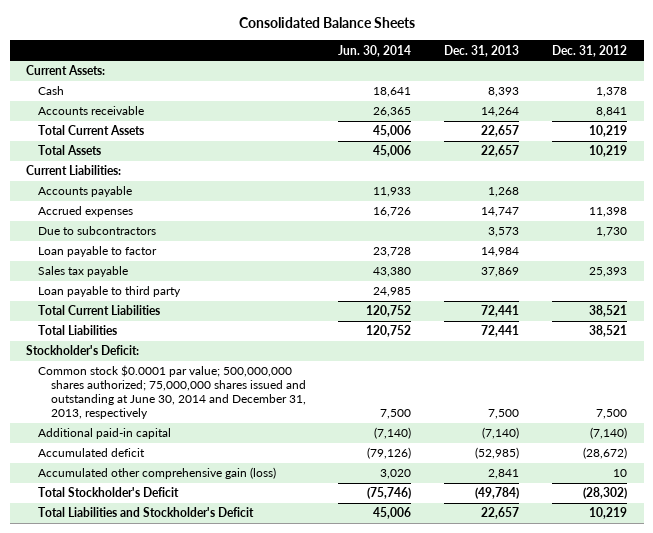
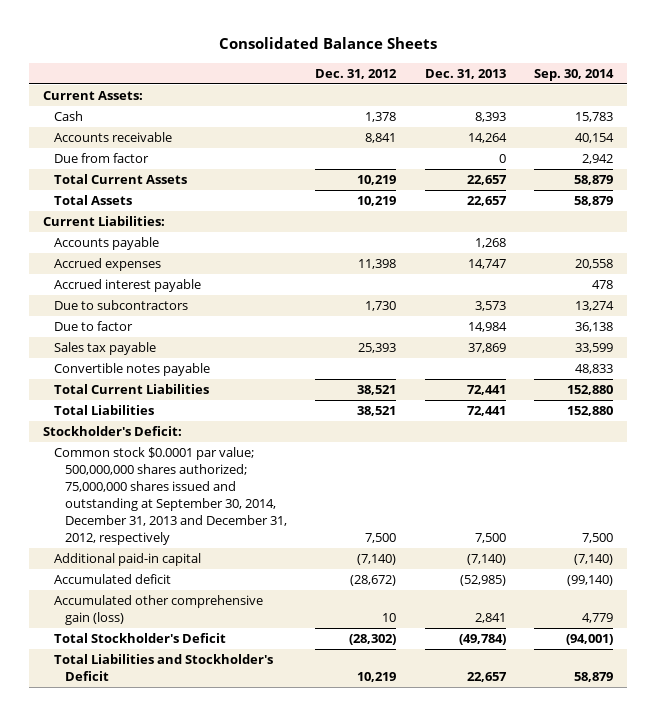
- | Jun. 30, 2014 | Dec. 31, 2013 | Dec. 31, 2012
+ | Dec. 31, 2012 | Dec. 31, 2013 | Sep. 30, 2014
+ Due from factor | | 0 | 2,942
+ Accrued interest payable | | | 478
- Loan payable to factor | 23,728 | 14,984 |
+ Due to factor | | 14,984 | 36,138
- Loan payable to third party | 24,985 | |
+ Convertible notes payable | | | 48,833
- Common stock $0.0001 par value; 500,000,000 shares authorized; 75,000,000 shares issued and outstanding at June 30, 2014 and December 31, 2013, respectively | 7,500 | 7,500 | 7,500
+ Common stock $0.0001 par value; 500,000,000 shares authorized; 75,000,000 shares issued and outstanding at September 30, 2014, December 31, 2013 and December 31, 2012, respectively | 7,500 | 7,500 | 7,500

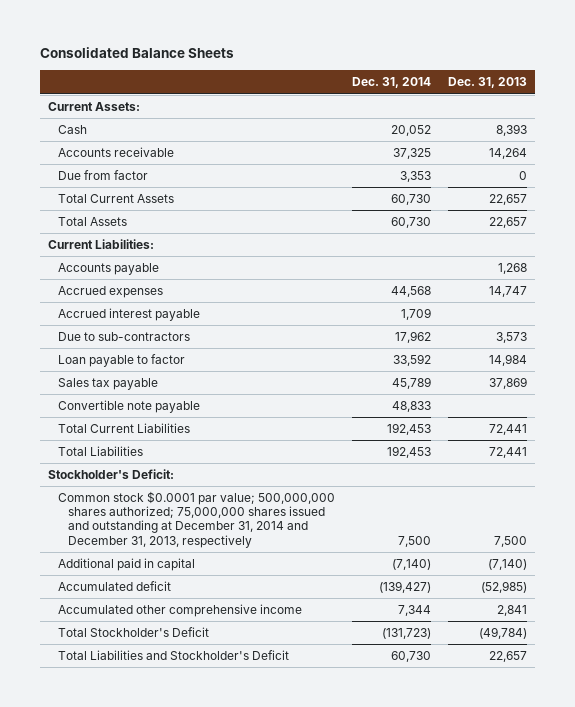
- | Dec. 31, 2012 | Dec. 31, 2013 | Sep. 30, 2014
+ | Dec. 31, 2014 | Dec. 31, 2013
- Due to subcontractors | 1,730 | 3,573 | 13,274
- Due to factor | | 14,984 | 36,138
+ Due to sub-contractors | 17,962 | 3,573
+ Loan payable to factor | 33,592 | 14,984
- Convertible notes payable | | | 48,833
+ Convertible note payable | 48,833 |
- Common stock $0.0001 par value; 500,000,000 shares authorized; 75,000,000 shares issued and outstanding at September 30, 2014, December 31, 2013 and December 31, 2012, respectively | 7,500 | 7,500 | 7,500
- Additional paid-in capital | (7,140) | (7,140) | (7,140)
+ Common stock $0.0001 par value; 500,000,000 shares authorized; 75,000,000 shares issued and outstanding at December 31, 2014 and December 31, 2013, respectively | 7,500 | 7,500
+ Additional paid in capital | (7,140) | (7,140)
- Accumulated other comprehensive gain (loss) | 10 | 2,841 | 4,779
+ Accumulated other comprehensive income | 7,344 | 2,841

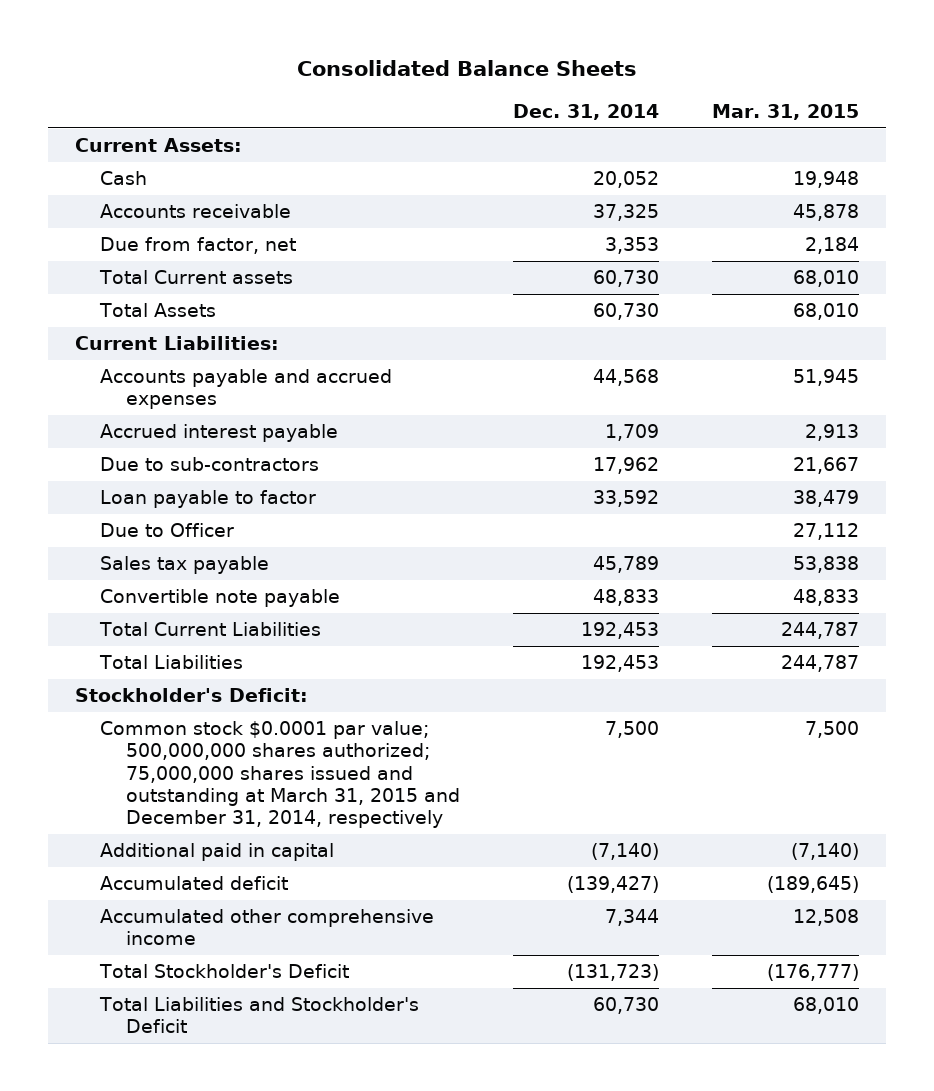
- | Dec. 31, 2014 | Dec. 31, 2013
+ | Dec. 31, 2014 | Mar. 31, 2015
- Due from factor | 3,353 | 0
- Total Current Assets | 60,730 | 22,657
+ Due from factor, net | 3,353 | 2,184
+ Total Current assets | 60,730 | 68,010
- Accounts payable | | 1,268
- Accrued expenses | 44,568 | 14,747
+ Accounts payable and accrued expenses | 44,568 | 51,945
+ Due to Officer | | 27,112
- Common stock $0.0001 par value; 500,000,000 shares authorized; 75,000,000 shares issued and outstanding at December 31, 2014 and December 31, 2013, respectively | 7,500 | 7,500
+ Common stock $0.0001 par value; 500,000,000 shares authorized; 75,000,000 shares issued and outstanding at March 31, 2015 and December 31, 2014, respectively | 7,500 | 7,500

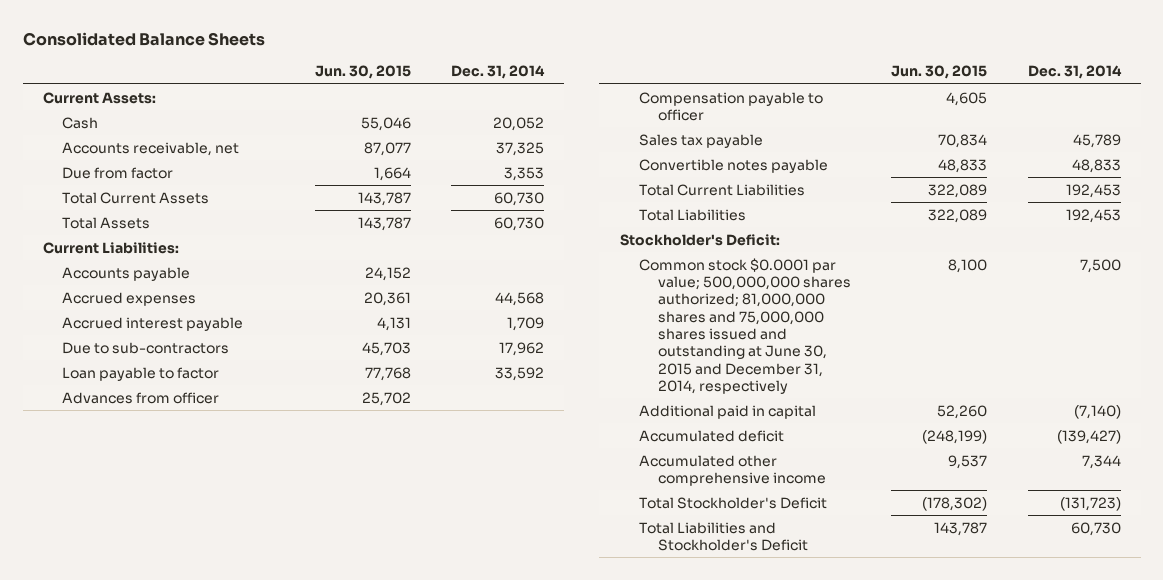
- | Dec. 31, 2014 | Mar. 31, 2015
+ | Jun. 30, 2015 | Dec. 31, 2014
- Accounts receivable | 37,325 | 45,878
- Due from factor, net | 3,353 | 2,184
- Total Current assets | 60,730 | 68,010
+ Accounts receivable, net | 87,077 | 37,325
+ Due from factor | 1,664 | 3,353
+ Total Current Assets | 143,787 | 60,730
- Accounts payable and accrued expenses | 44,568 | 51,945
+ Accounts payable | 24,152 |
+ Accrued expenses | 20,361 | 44,568
- Due to Officer | | 27,112
+ Advances from officer | 25,702 |
+ Compensation payable to officer | 4,605 |
- Convertible note payable | 48,833 | 48,833
+ Convertible notes payable | 48,833 | 48,833
- Common stock $0.0001 par value; 500,000,000 shares authorized; 75,000,000 shares issued and outstanding at March 31, 2015 and December 31, 2014, respectively | 7,500 | 7,500
+ Common stock $0.0001 par value; 500,000,000 shares authorized; 81,000,000 shares and 75,000,000 shares issued and outstanding at June 30, 2015 and December 31, 2014, respectively | 8,100 | 7,500

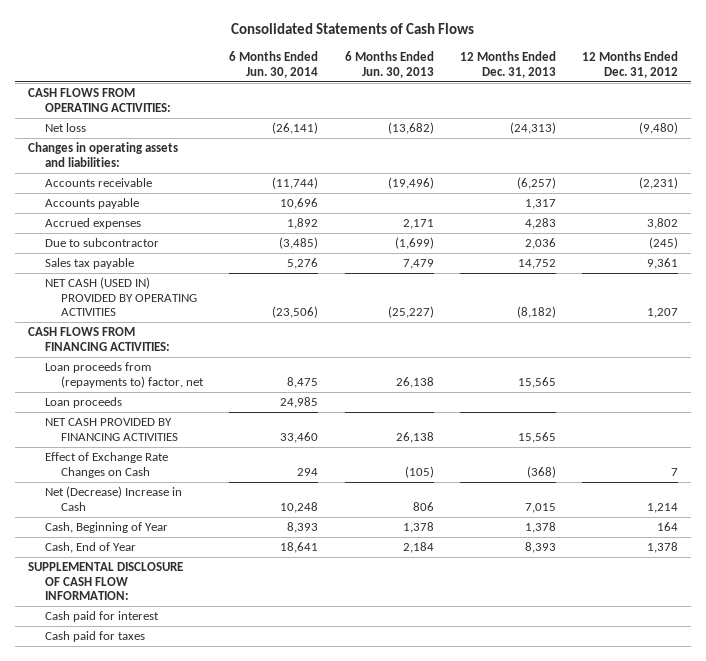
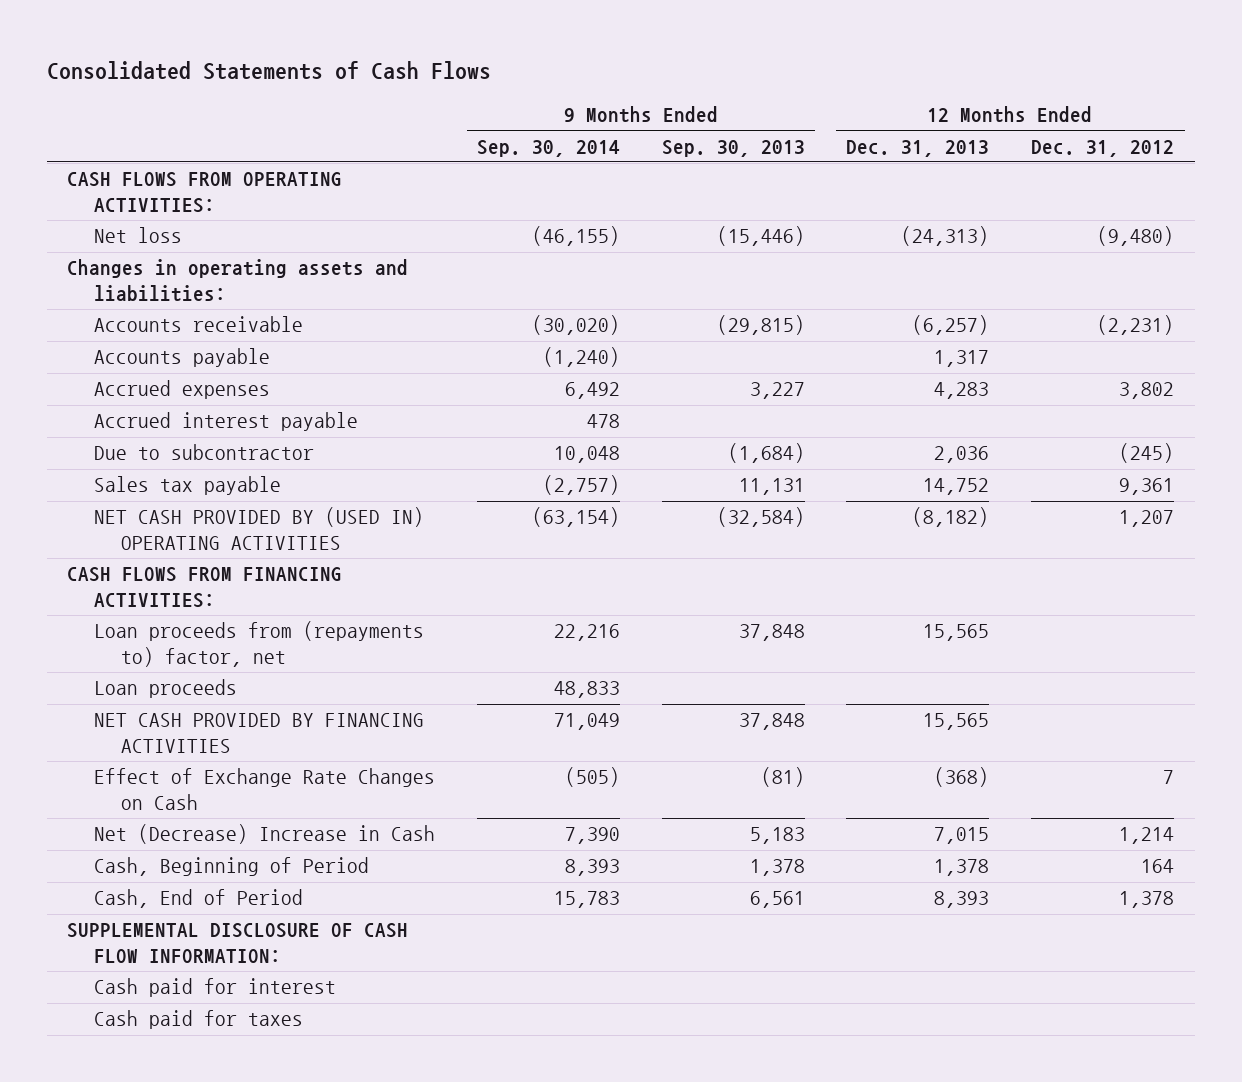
- | 6 Months Ended Jun. 30, 2014 | 6 Months Ended Jun. 30, 2013 | 12 Months Ended Dec. 31, 2013 | 12 Months Ended Dec. 31, 2012
+ | 9 Months Ended Sep. 30, 2014 | 9 Months Ended Sep. 30, 2013 | 12 Months Ended Dec. 31, 2013 | 12 Months Ended Dec. 31, 2012
+ Accrued interest payable | 478 | | |
- NET CASH (USED IN) PROVIDED BY OPERATING ACTIVITIES | (23,506) | (25,227) | (8,182) | 1,207
+ NET CASH PROVIDED BY (USED IN) OPERATING ACTIVITIES | (63,154) | (32,584) | (8,182) | 1,207
- Cash, Beginning of Year | 8,393 | 1,378 | 1,378 | 164
- Cash, End of Year | 18,641 | 2,184 | 8,393 | 1,378
+ Cash, Beginning of Period | 8,393 | 1,378 | 1,378 | 164
+ Cash, End of Period | 15,783 | 6,561 | 8,393 | 1,378

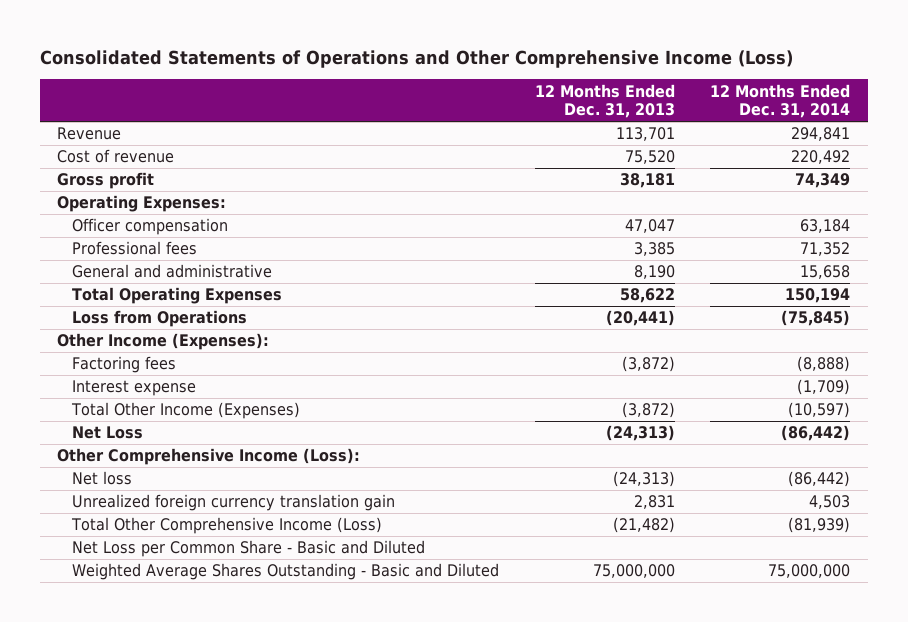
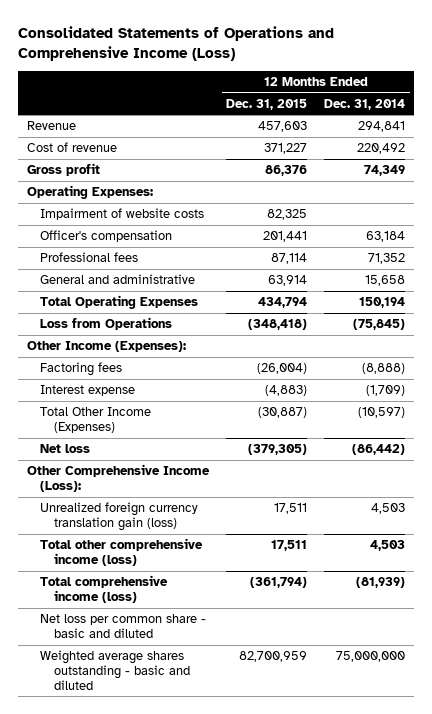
- Consolidated Statements of Operations and Other Comprehensive Income (Loss)
+ Consolidated Statements of Operations and Comprehensive Income (Loss)
- | 12 Months Ended Dec. 31, 2013 | 12 Months Ended Dec. 31, 2014
+ | 12 Months Ended Dec. 31, 2015 | 12 Months Ended Dec. 31, 2014
- Officer compensation | 47,047 | 63,184
+ Impairment of website costs | 82,325 |
+ Officer's compensation | 201,441 | 63,184
- Net Loss | (24,313) | (86,442)
- Unrealized foreign currency translation gain | 2,831 | 4,503
- Total Other Comprehensive Income (Loss) | (21,482) | (81,939)
- Net Loss per Common Share - Basic and Diluted
- Weighted Average Shares Outstanding - Basic and Diluted | 75,000,000 | 75,000,000
moved down: Other Comprehensive Income (Loss):
+ Unrealized foreign currency translation gain (loss) | 17,511 | 4,503
+ Total other comprehensive income (loss) | 17,511 | 4,503
+ Total comprehensive income (loss) | (361,794) | (81,939)
+ Net loss per common share - basic and diluted
+ Weighted average shares outstanding - basic and diluted | 82,700,959 | 75,000,000

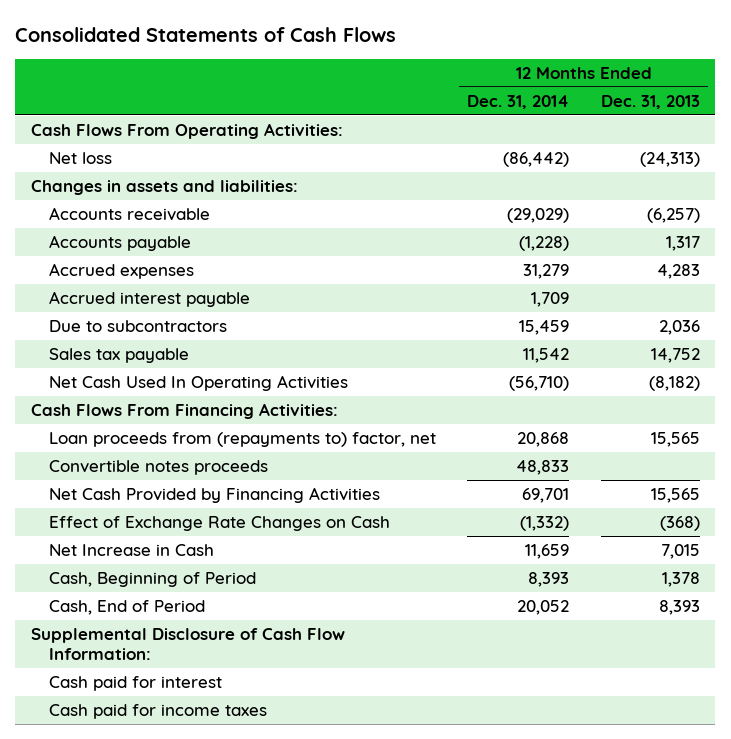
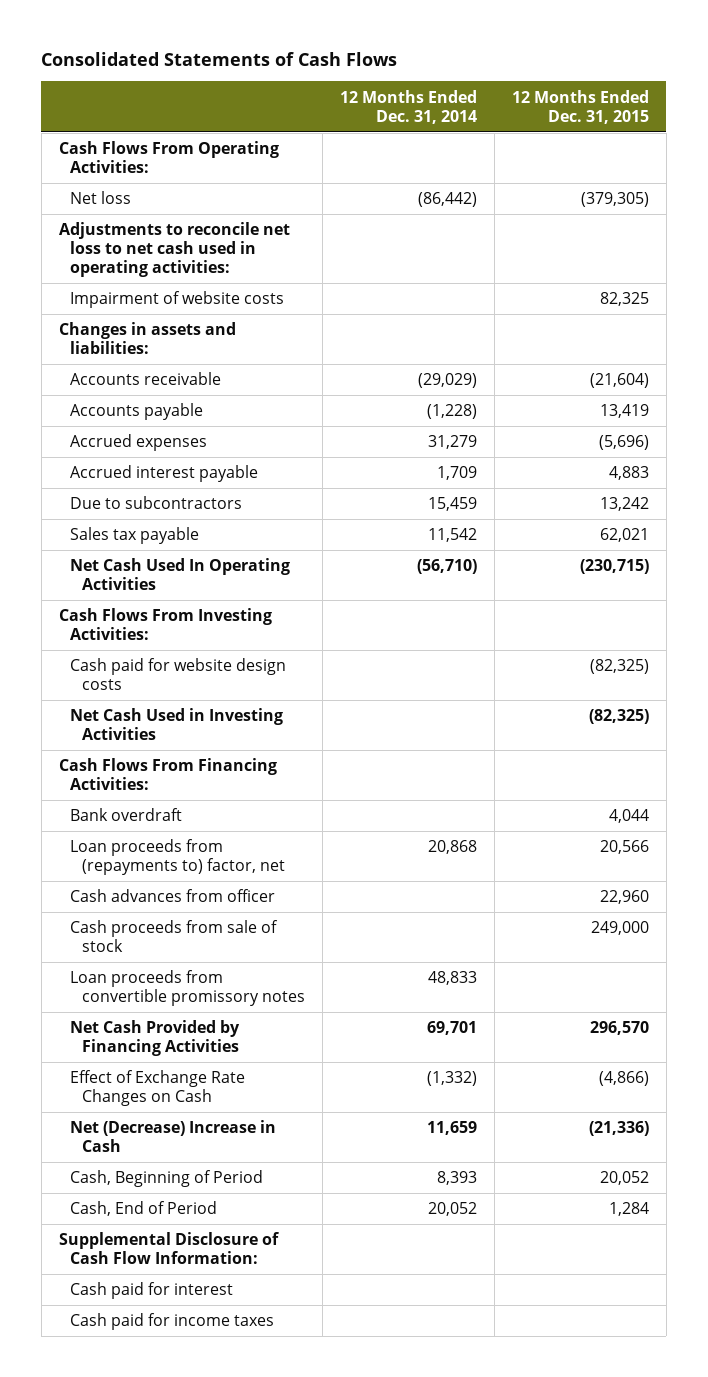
- | 12 Months Ended Dec. 31, 2014 | 12 Months Ended Dec. 31, 2013
+ | 12 Months Ended Dec. 31, 2014 | 12 Months Ended Dec. 31, 2015
+ Adjustments to reconcile net loss to net cash used in operating activities:
+ Impairment of website costs | | 82,325
+ Cash Flows From Investing Activities:
+ Cash paid for website design costs | | (82,325)
+ Net Cash Used in Investing Activities | | (82,325)
+ Bank overdraft | | 4,044
- Convertible notes proceeds | 48,833 |
+ Cash advances from officer | | 22,960
+ Cash proceeds from sale of stock | | 249,000
+ Loan proceeds from convertible promissory notes | 48,833 |
- Net Increase in Cash | 11,659 | 7,015
+ Net (Decrease) Increase in Cash | 11,659 | (21,336)

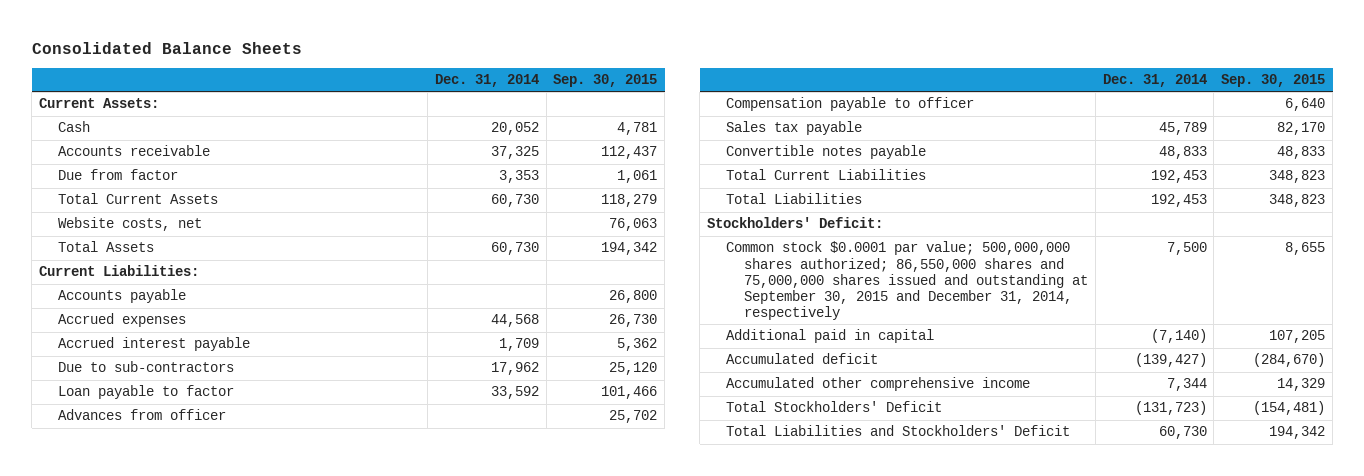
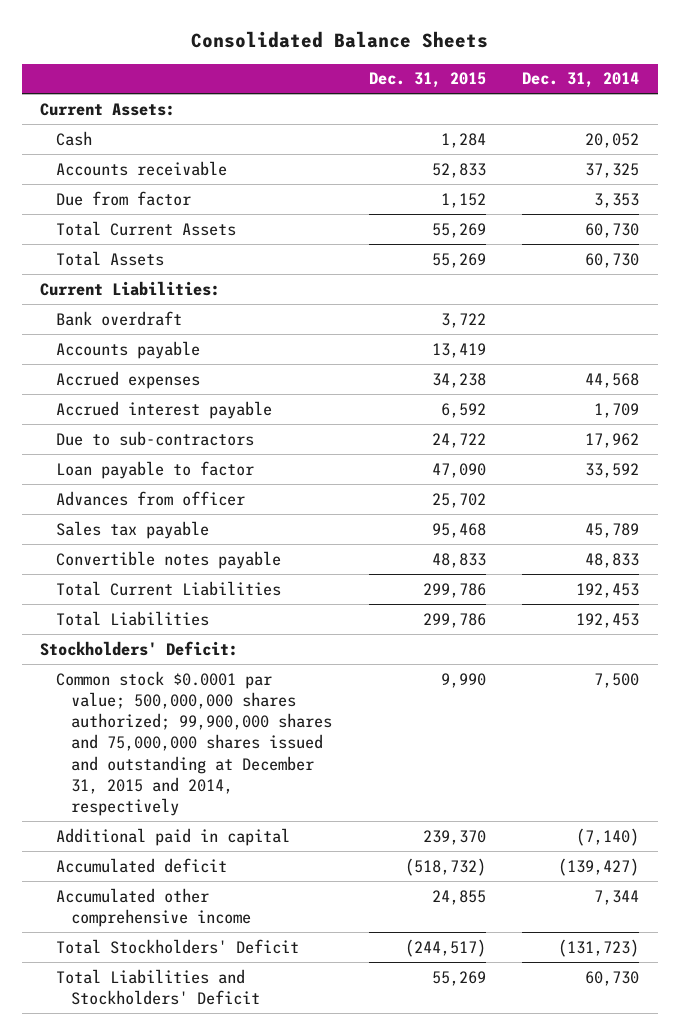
- | Dec. 31, 2014 | Sep. 30, 2015
+ | Dec. 31, 2015 | Dec. 31, 2014
- Website costs, net | | 76,063
+ Bank overdraft | 3,722 |
- Compensation payable to officer | | 6,640
- Common stock $0.0001 par value; 500,000,000 shares authorized; 86,550,000 shares and 75,000,000 shares issued and outstanding at September 30, 2015 and December 31, 2014, respectively | 7,500 | 8,655
+ Common stock $0.0001 par value; 500,000,000 shares authorized; 99,900,000 shares and 75,000,000 shares issued and outstanding at December 31, 2015 and 2014, respectively | 9,990 | 7,500

